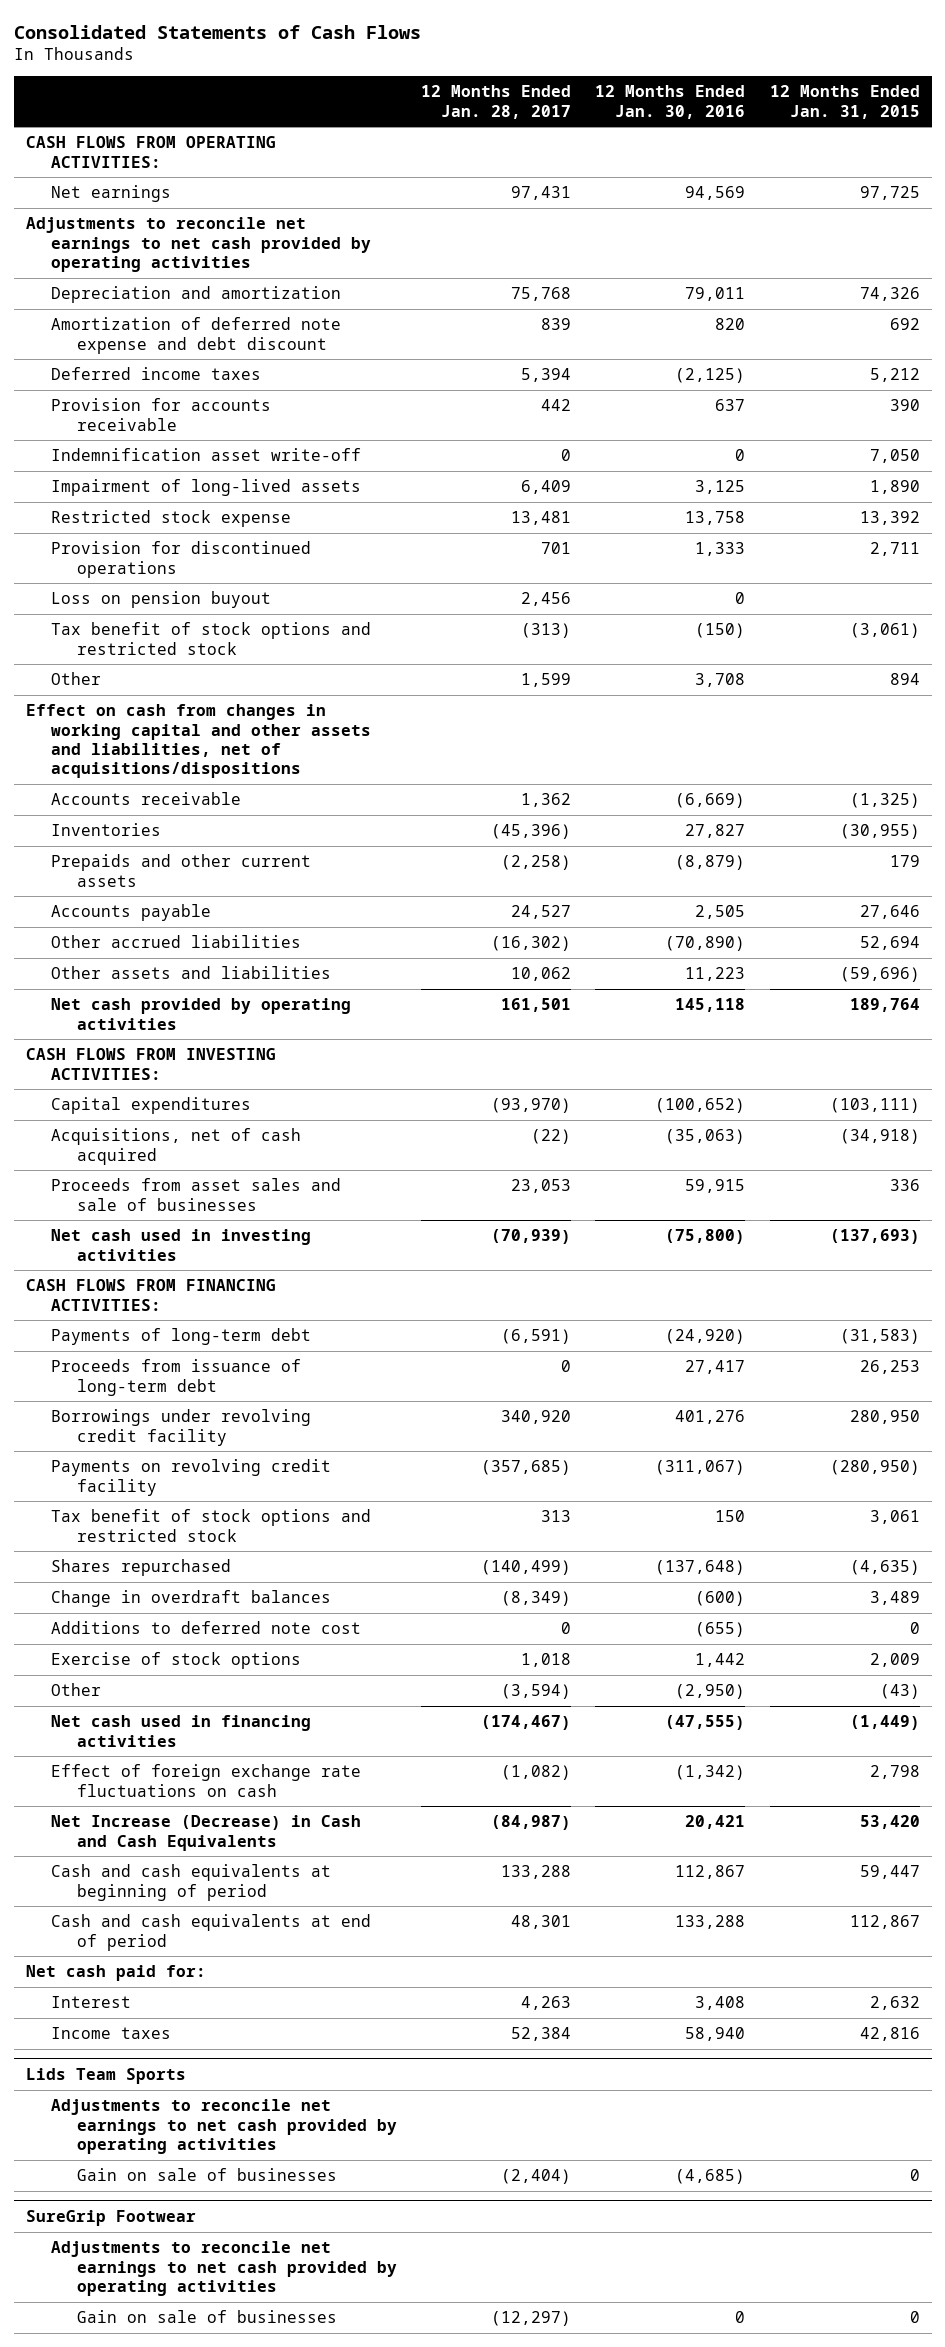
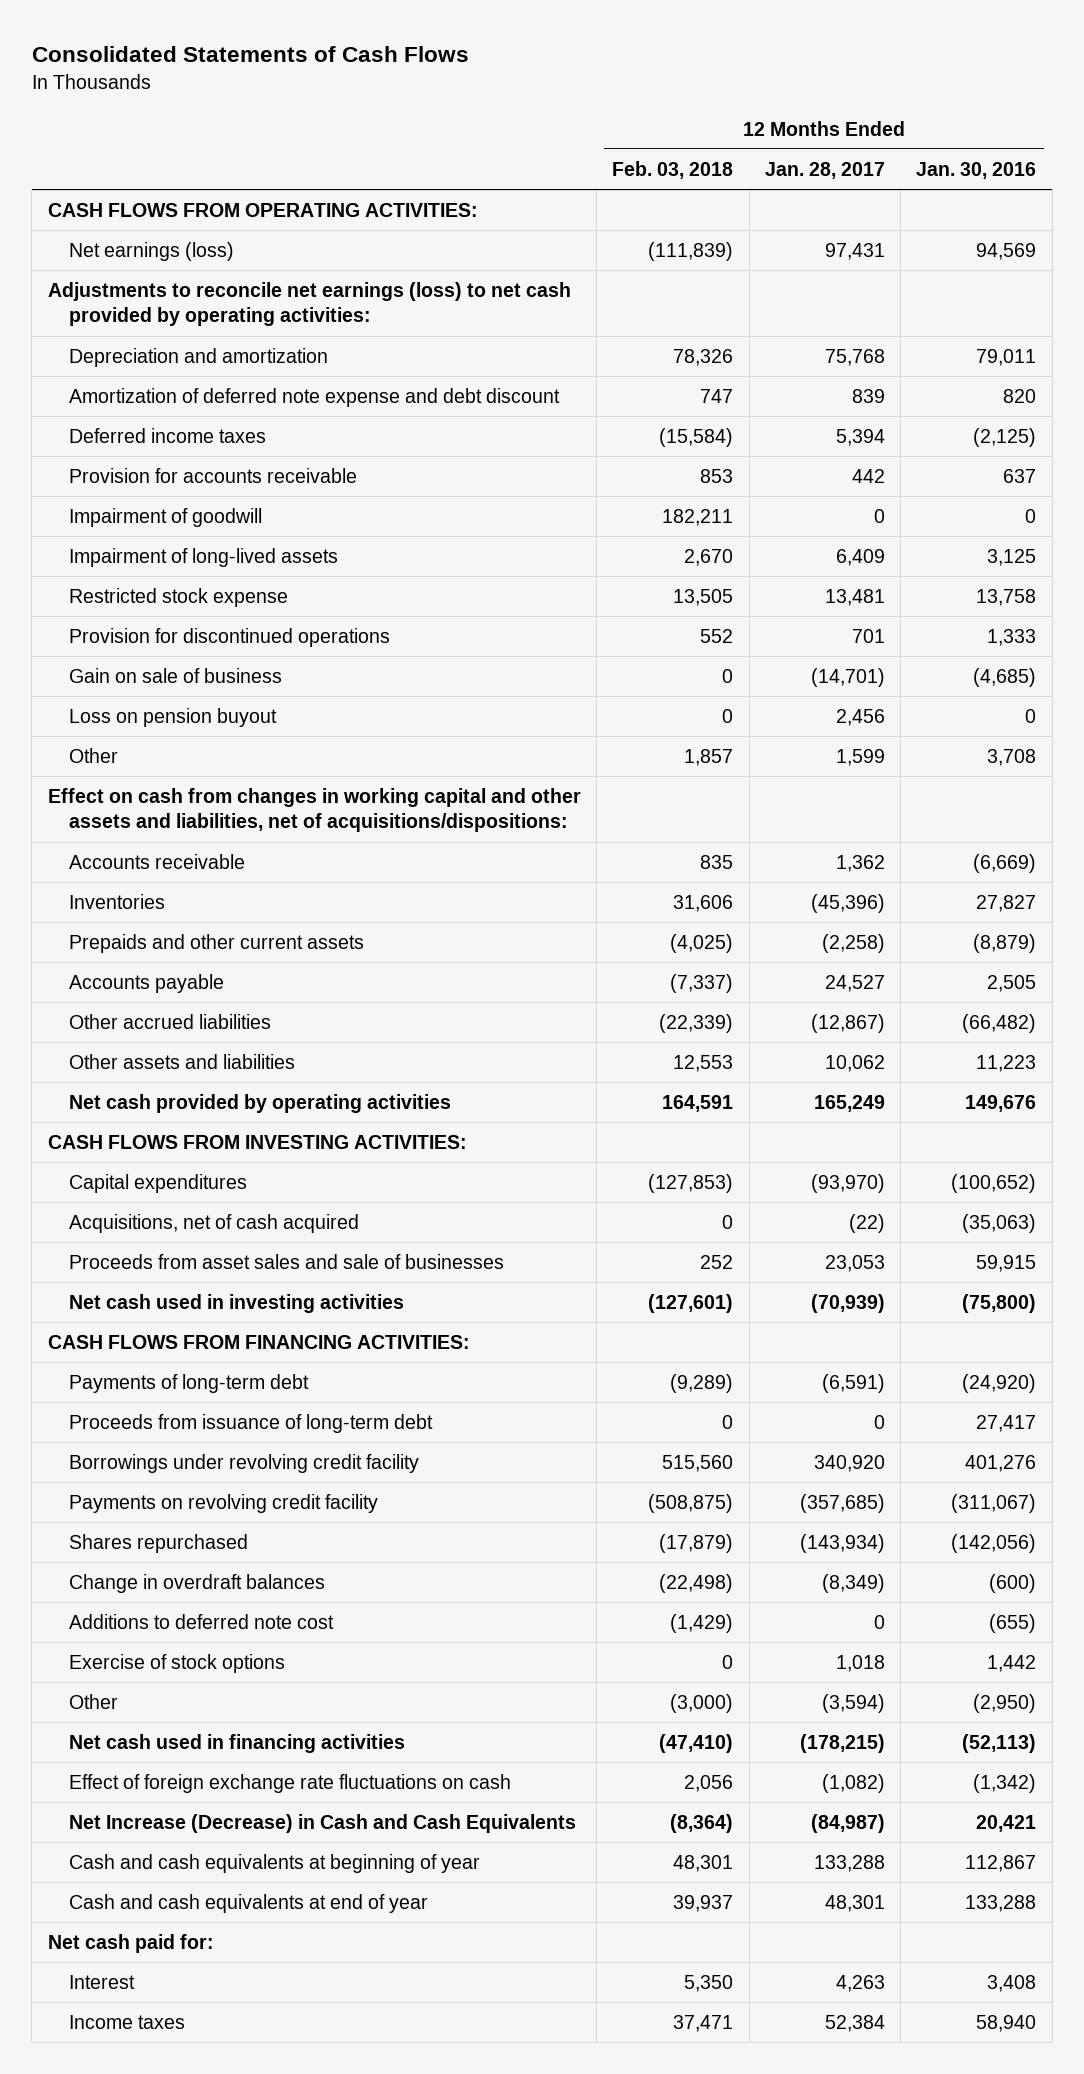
- | 12 Months Ended Jan. 28, 2017 | 12 Months Ended Jan. 30, 2016 | 12 Months Ended Jan. 31, 2015
+ | 12 Months Ended Feb. 03, 2018 | 12 Months Ended Jan. 28, 2017 | 12 Months Ended Jan. 30, 2016
- Net earnings | 97,431 | 94,569 | 97,725
- Adjustments to reconcile net earnings to net cash provided by operating activities
+ Net earnings (loss) | (111,839) | 97,431 | 94,569
+ Adjustments to reconcile net earnings (loss) to net cash provided by operating activities:
- Indemnification asset write-off | 0 | 0 | 7,050
+ Impairment of goodwill | 182,211 | 0 | 0
+ Gain on sale of business | 0 | (14,701) | (4,685)
- Tax benefit of stock options and restricted stock | (313) | (150) | (3,061)
- Effect on cash from changes in working capital and other assets and liabilities, net of acquisitions/dispositions
+ Effect on cash from changes in working capital and other assets and liabilities, net of acquisitions/dispositions:
- Other accrued liabilities | (16,302) | (70,890) | 52,694
+ Other accrued liabilities | (22,339) | (12,867) | (66,482)
- Net cash provided by operating activities | 161,501 | 145,118 | 189,764
+ Net cash provided by operating activities | 164,591 | 165,249 | 149,676
- Tax benefit of stock options and restricted stock | 313 | 150 | 3,061
- Shares repurchased | (140,499) | (137,648) | (4,635)
+ Shares repurchased | (17,879) | (143,934) | (142,056)
- Net cash used in financing activities | (174,467) | (47,555) | (1,449)
+ Net cash used in financing activities | (47,410) | (178,215) | (52,113)
- Cash and cash equivalents at beginning of period | 133,288 | 112,867 | 59,447
- Cash and cash equivalents at end of period | 48,301 | 133,288 | 112,867
+ Cash and cash equivalents at beginning of year | 48,301 | 133,288 | 112,867
+ Cash and cash equivalents at end of year | 39,937 | 48,301 | 133,288
- Lids Team Sports
- Adjustments to reconcile net earnings to net cash provided by operating activities
- Gain on sale of businesses | (2,404) | (4,685) | 0
- SureGrip Footwear
- Adjustments to reconcile net earnings to net cash provided by operating activities
- Gain on sale of businesses | (12,297) | 0 | 0

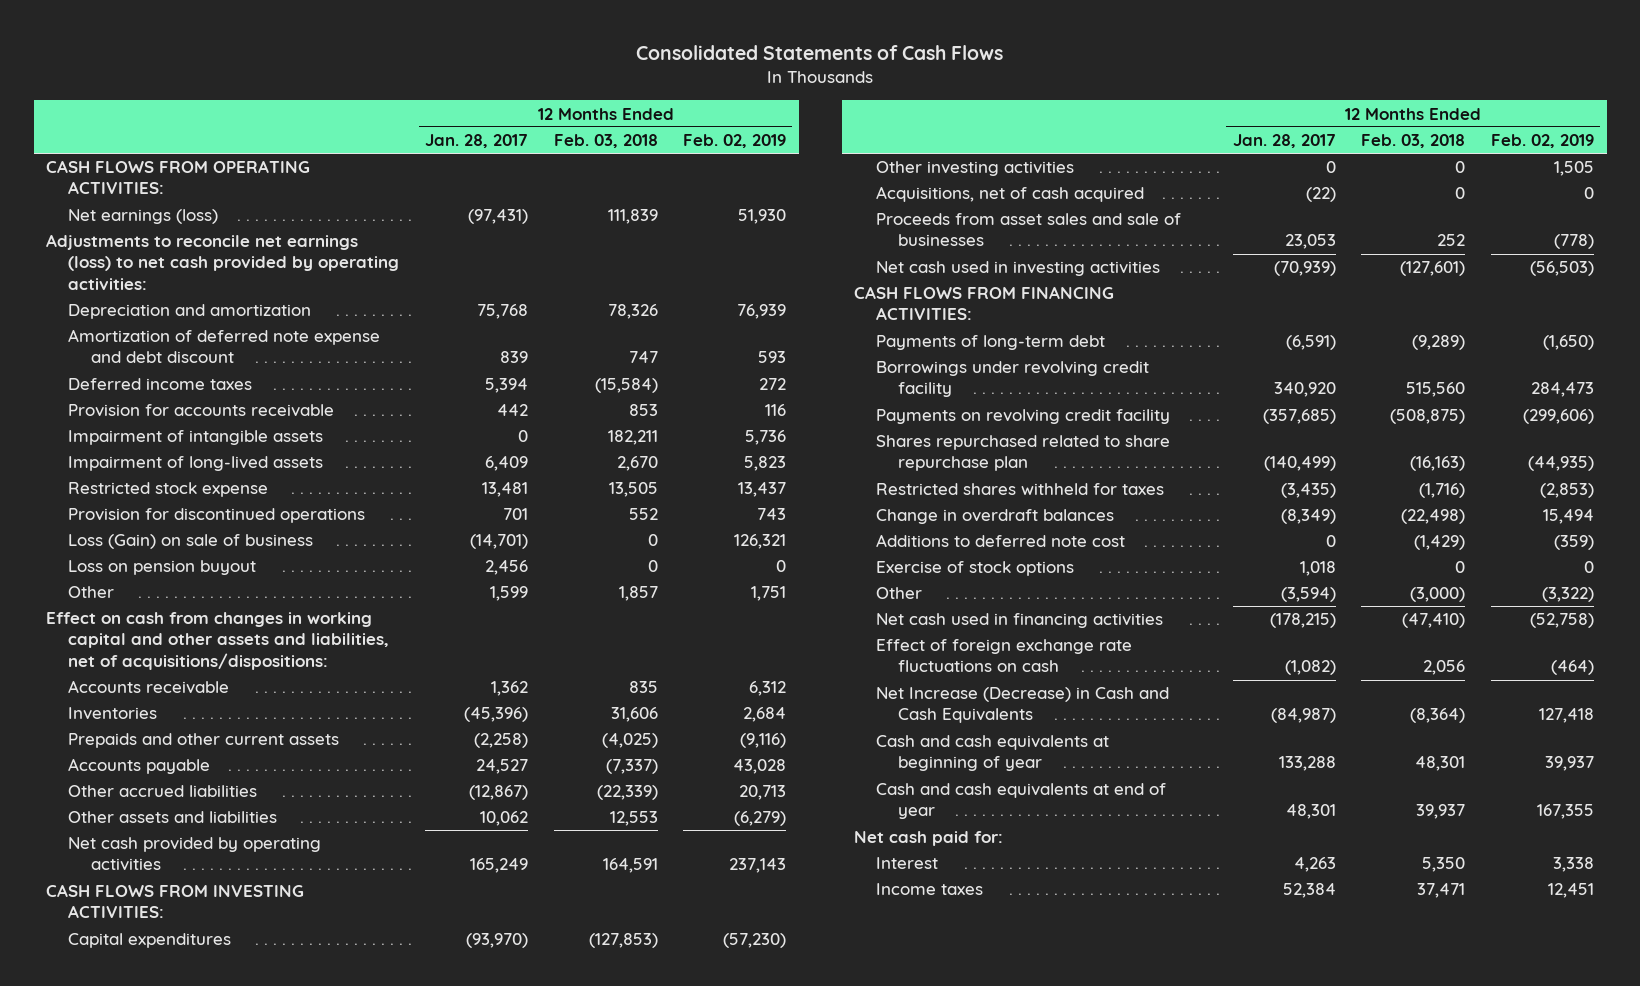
- | 12 Months Ended Feb. 03, 2018 | 12 Months Ended Jan. 28, 2017 | 12 Months Ended Jan. 30, 2016
+ | 12 Months Ended Jan. 28, 2017 | 12 Months Ended Feb. 03, 2018 | 12 Months Ended Feb. 02, 2019
- Net earnings (loss) | (111,839) | 97,431 | 94,569
+ Net earnings (loss) | (97,431) | 111,839 | 51,930
- Impairment of goodwill | 182,211 | 0 | 0
+ Impairment of intangible assets | 0 | 182,211 | 5,736
- Gain on sale of business | 0 | (14,701) | (4,685)
+ Loss (Gain) on sale of business | (14,701) | 0 | 126,321
+ Other investing activities | 0 | 0 | 1,505
- Proceeds from issuance of long-term debt | 0 | 0 | 27,417
- Shares repurchased | (17,879) | (143,934) | (142,056)
+ Shares repurchased related to share repurchase plan | (140,499) | (16,163) | (44,935)
+ Restricted shares withheld for taxes | (3,435) | (1,716) | (2,853)

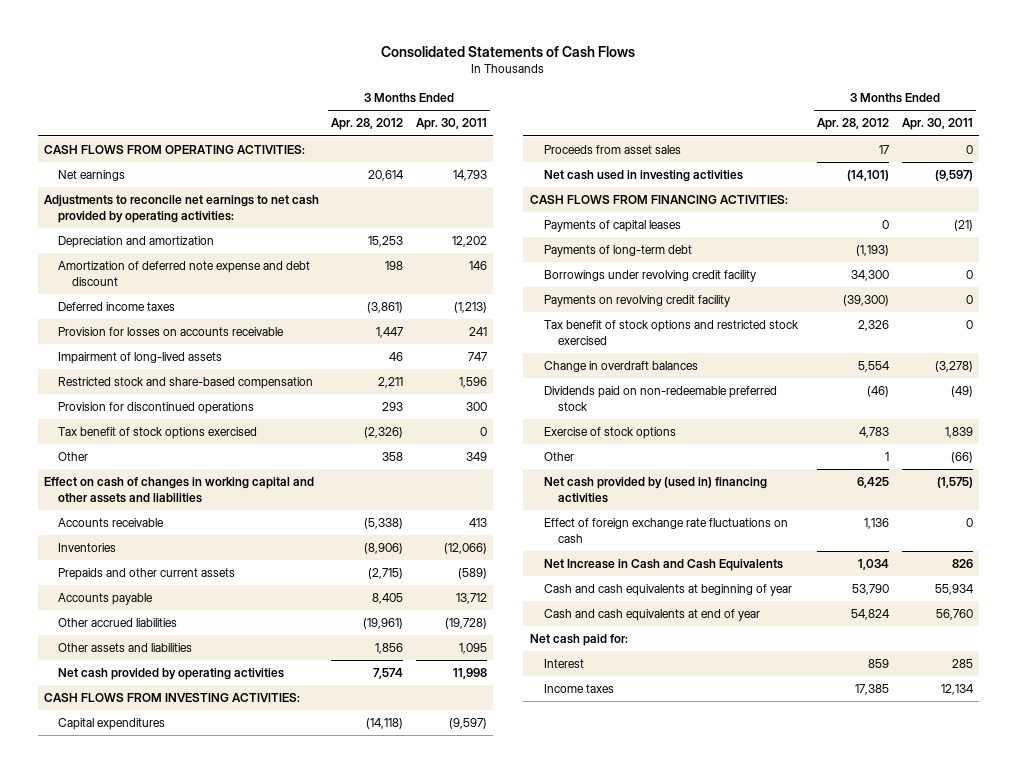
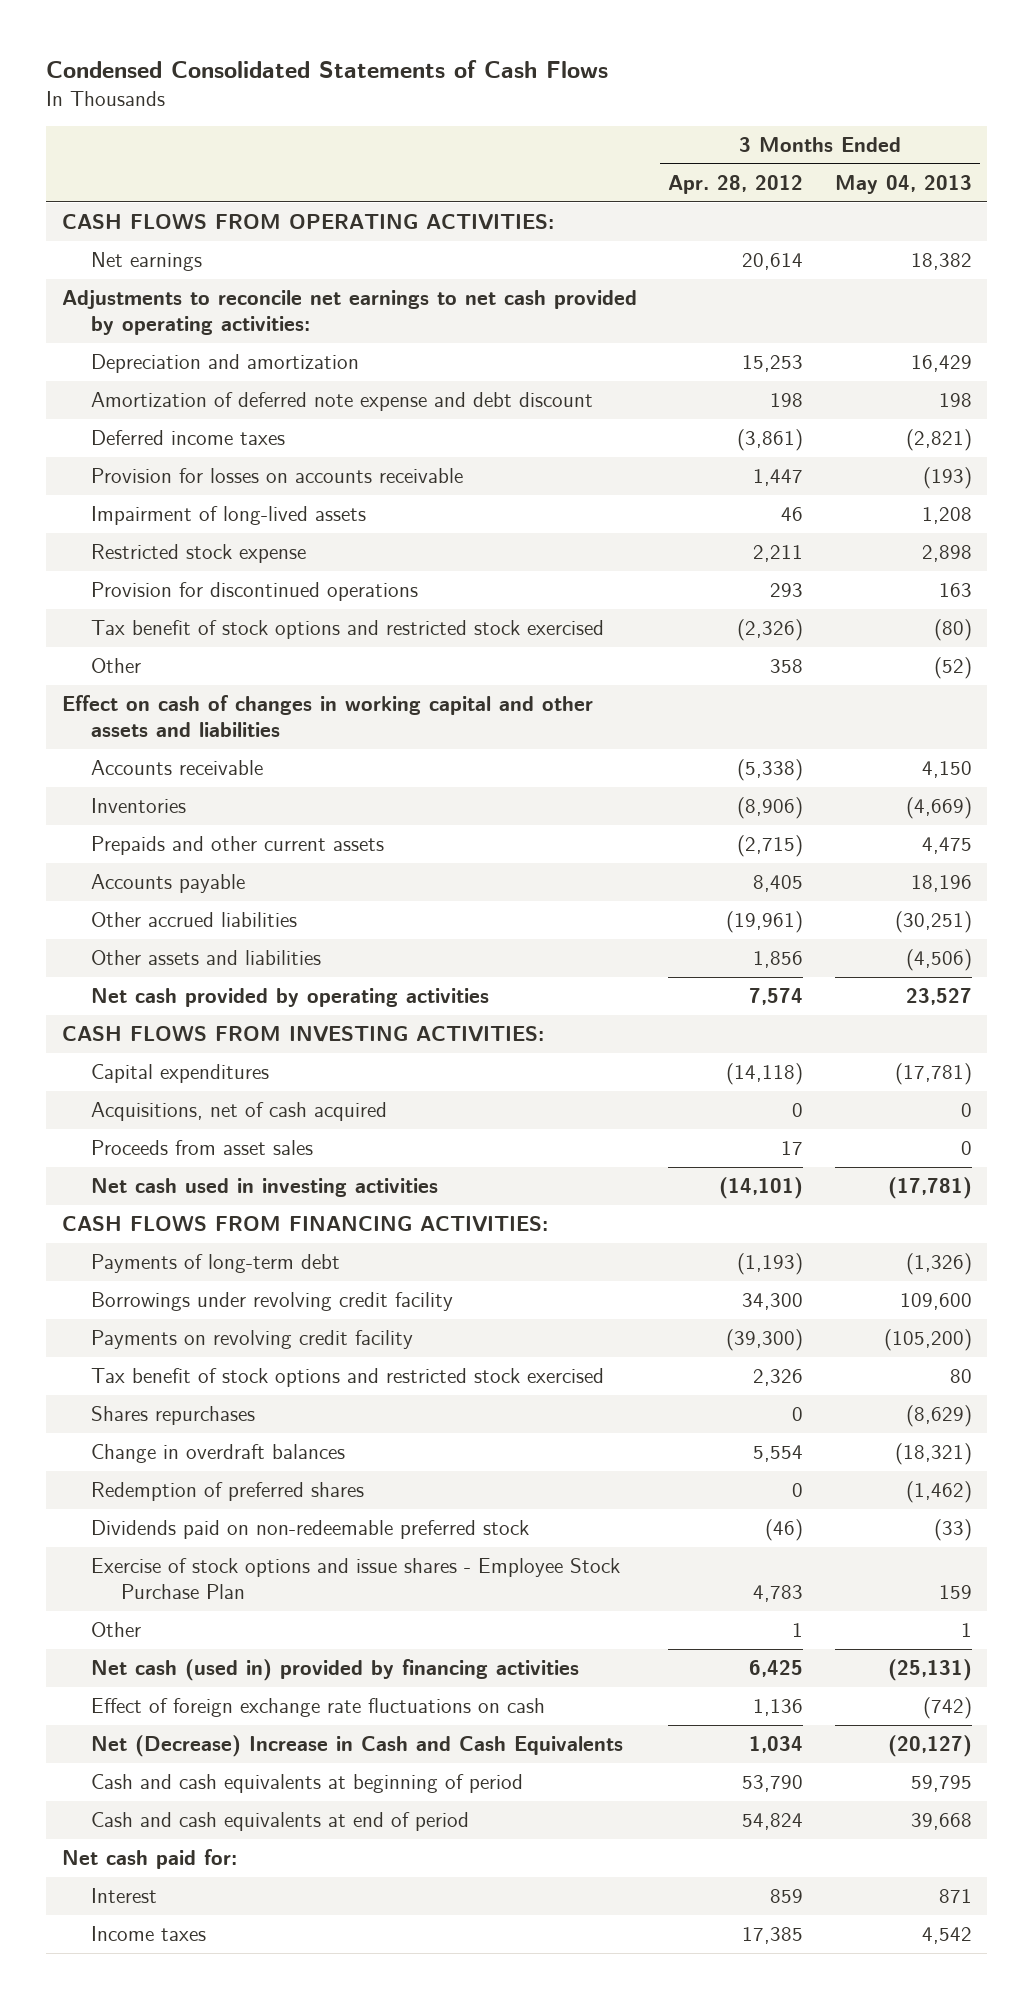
- Consolidated Statements of Cash Flows
+ Condensed Consolidated Statements of Cash Flows
- | 3 Months Ended Apr. 28, 2012 | 3 Months Ended Apr. 30, 2011
+ | 3 Months Ended Apr. 28, 2012 | 3 Months Ended May 04, 2013
- Restricted stock and share-based compensation | 2,211 | 1,596
+ Restricted stock expense | 2,211 | 2,898
- Tax benefit of stock options exercised | (2,326) | 0
+ Tax benefit of stock options and restricted stock exercised | (2,326) | (80)
+ Acquisitions, net of cash acquired | 0 | 0
- Payments of capital leases | 0 | (21)
+ Shares repurchases | 0 | (8,629)
+ Redemption of preferred shares | 0 | (1,462)
- Exercise of stock options | 4,783 | 1,839
+ Exercise of stock options and issue shares - Employee Stock Purchase Plan | 4,783 | 159
- Net cash provided by (used in) financing activities | 6,425 | (1,575)
+ Net cash (used in) provided by financing activities | 6,425 | (25,131)
- Net Increase in Cash and Cash Equivalents | 1,034 | 826
- Cash and cash equivalents at beginning of year | 53,790 | 55,934
- Cash and cash equivalents at end of year | 54,824 | 56,760
+ Net (Decrease) Increase in Cash and Cash Equivalents | 1,034 | (20,127)
+ Cash and cash equivalents at beginning of period | 53,790 | 59,795
+ Cash and cash equivalents at end of period | 54,824 | 39,668

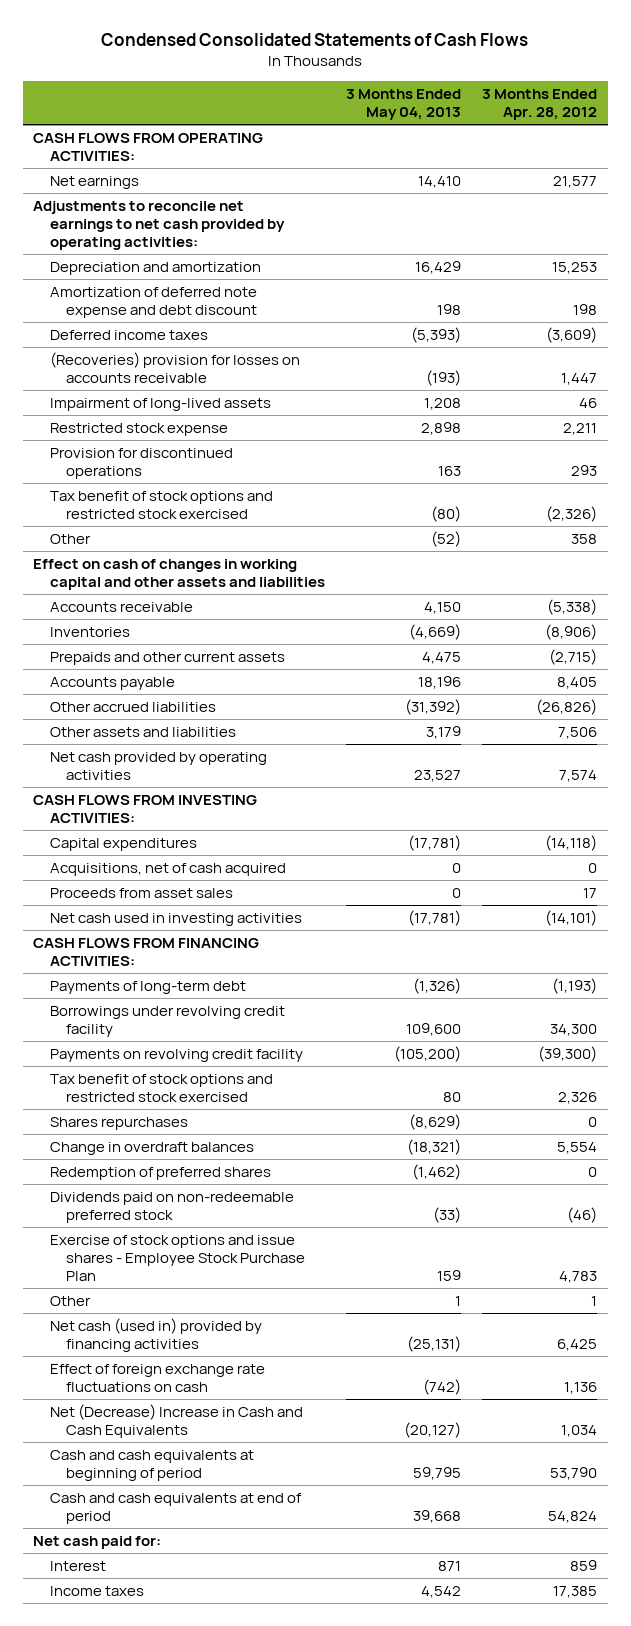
- | 3 Months Ended Apr. 28, 2012 | 3 Months Ended May 04, 2013
+ | 3 Months Ended May 04, 2013 | 3 Months Ended Apr. 28, 2012
- Net earnings | 20,614 | 18,382
+ Net earnings | 14,410 | 21,577
- Deferred income taxes | (3,861) | (2,821)
- Provision for losses on accounts receivable | 1,447 | (193)
+ Deferred income taxes | (5,393) | (3,609)
+ (Recoveries) provision for losses on accounts receivable | (193) | 1,447
- Other accrued liabilities | (19,961) | (30,251)
- Other assets and liabilities | 1,856 | (4,506)
+ Other accrued liabilities | (31,392) | (26,826)
+ Other assets and liabilities | 3,179 | 7,506

